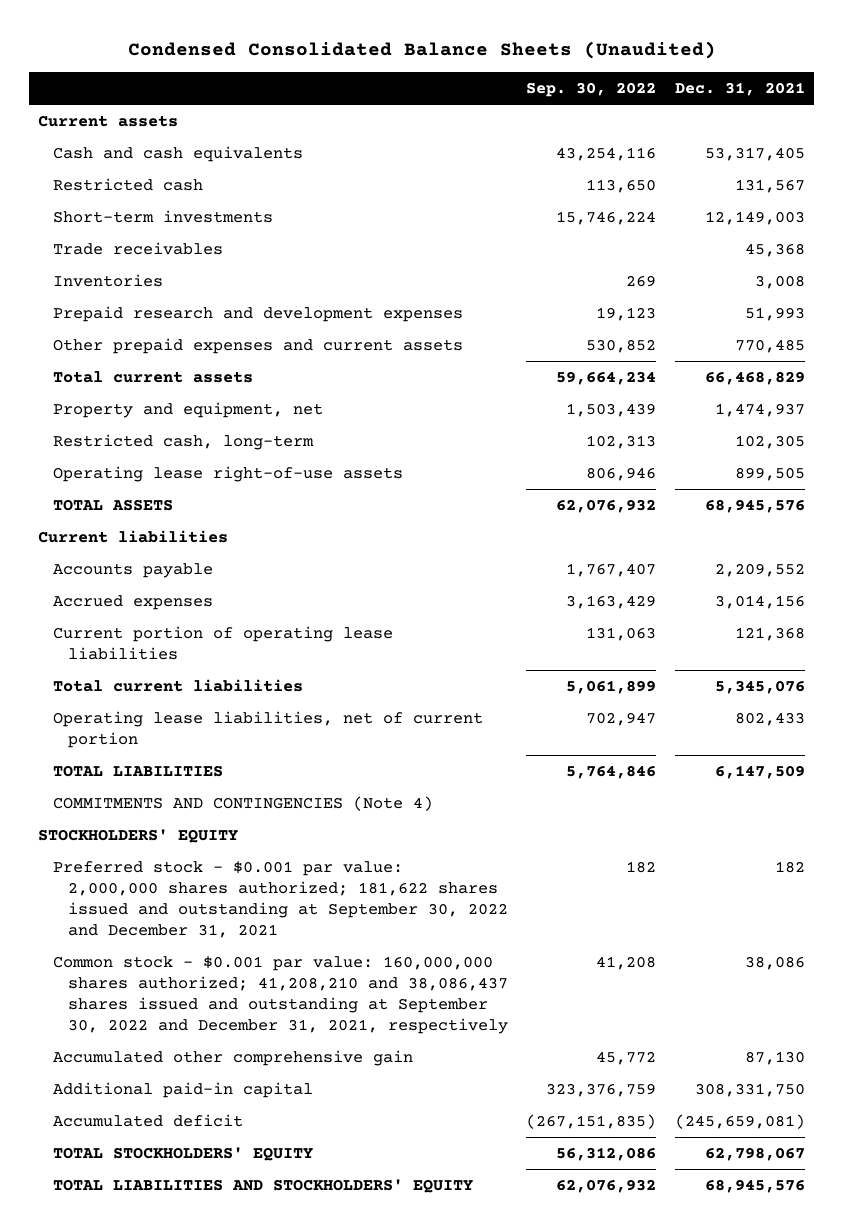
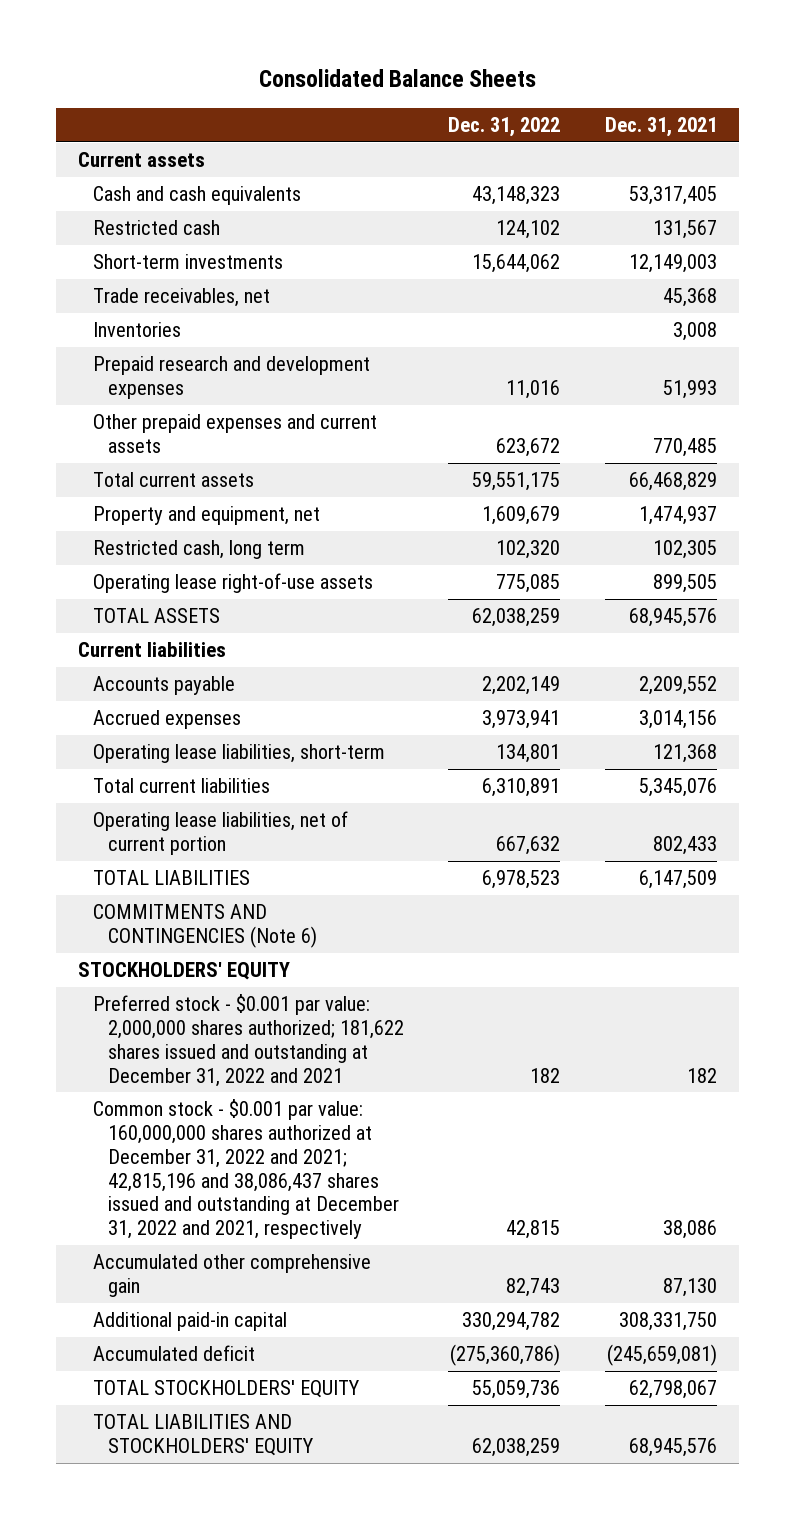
- Condensed Consolidated Balance Sheets (Unaudited)
+ Consolidated Balance Sheets
- | Sep. 30, 2022 | Dec. 31, 2021
+ | Dec. 31, 2022 | Dec. 31, 2021
- Trade receivables | | 45,368
+ Trade receivables, net | | 45,368
- Restricted cash, long-term | 102,313 | 102,305
+ Restricted cash, long term | 102,320 | 102,305
- Current portion of operating lease liabilities | 131,063 | 121,368
+ Operating lease liabilities, short-term | 134,801 | 121,368
- COMMITMENTS AND CONTINGENCIES (Note 4)
+ COMMITMENTS AND CONTINGENCIES (Note 6)
- Preferred stock - $0.001 par value: 2,000,000 shares authorized; 181,622 shares issued and outstanding at September 30, 2022 and December 31, 2021 | 182 | 182
- Common stock - $0.001 par value: 160,000,000 shares authorized; 41,208,210 and 38,086,437 shares issued and outstanding at September 30, 2022 and December 31, 2021, respectively | 41,208 | 38,086
+ Preferred stock - $0.001 par value: 2,000,000 shares authorized; 181,622 shares issued and outstanding at December 31, 2022 and 2021 | 182 | 182
+ Common stock - $0.001 par value: 160,000,000 shares authorized at December 31, 2022 and 2021; 42,815,196 and 38,086,437 shares issued and outstanding at December 31, 2022 and 2021, respectively | 42,815 | 38,086

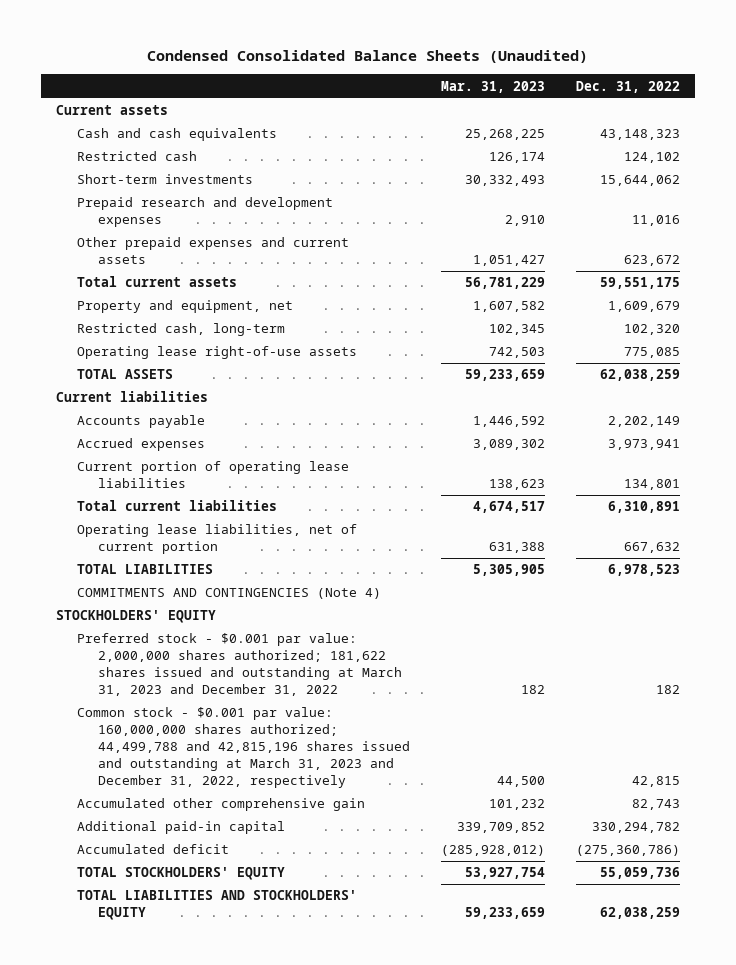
- Consolidated Balance Sheets
+ Condensed Consolidated Balance Sheets (Unaudited)
- | Dec. 31, 2022 | Dec. 31, 2021
+ | Mar. 31, 2023 | Dec. 31, 2022
- Trade receivables, net | | 45,368
- Inventories | | 3,008
- Restricted cash, long term | 102,320 | 102,305
+ Restricted cash, long-term | 102,345 | 102,320
- Operating lease liabilities, short-term | 134,801 | 121,368
+ Current portion of operating lease liabilities | 138,623 | 134,801
- COMMITMENTS AND CONTINGENCIES (Note 6)
+ COMMITMENTS AND CONTINGENCIES (Note 4)
- Preferred stock - $0.001 par value: 2,000,000 shares authorized; 181,622 shares issued and outstanding at December 31, 2022 and 2021 | 182 | 182
- Common stock - $0.001 par value: 160,000,000 shares authorized at December 31, 2022 and 2021; 42,815,196 and 38,086,437 shares issued and outstanding at December 31, 2022 and 2021, respectively | 42,815 | 38,086
+ Preferred stock - $0.001 par value: 2,000,000 shares authorized; 181,622 shares issued and outstanding at March 31, 2023 and December 31, 2022 | 182 | 182
+ Common stock - $0.001 par value: 160,000,000 shares authorized; 44,499,788 and 42,815,196 shares issued and outstanding at March 31, 2023 and December 31, 2022, respectively | 44,500 | 42,815

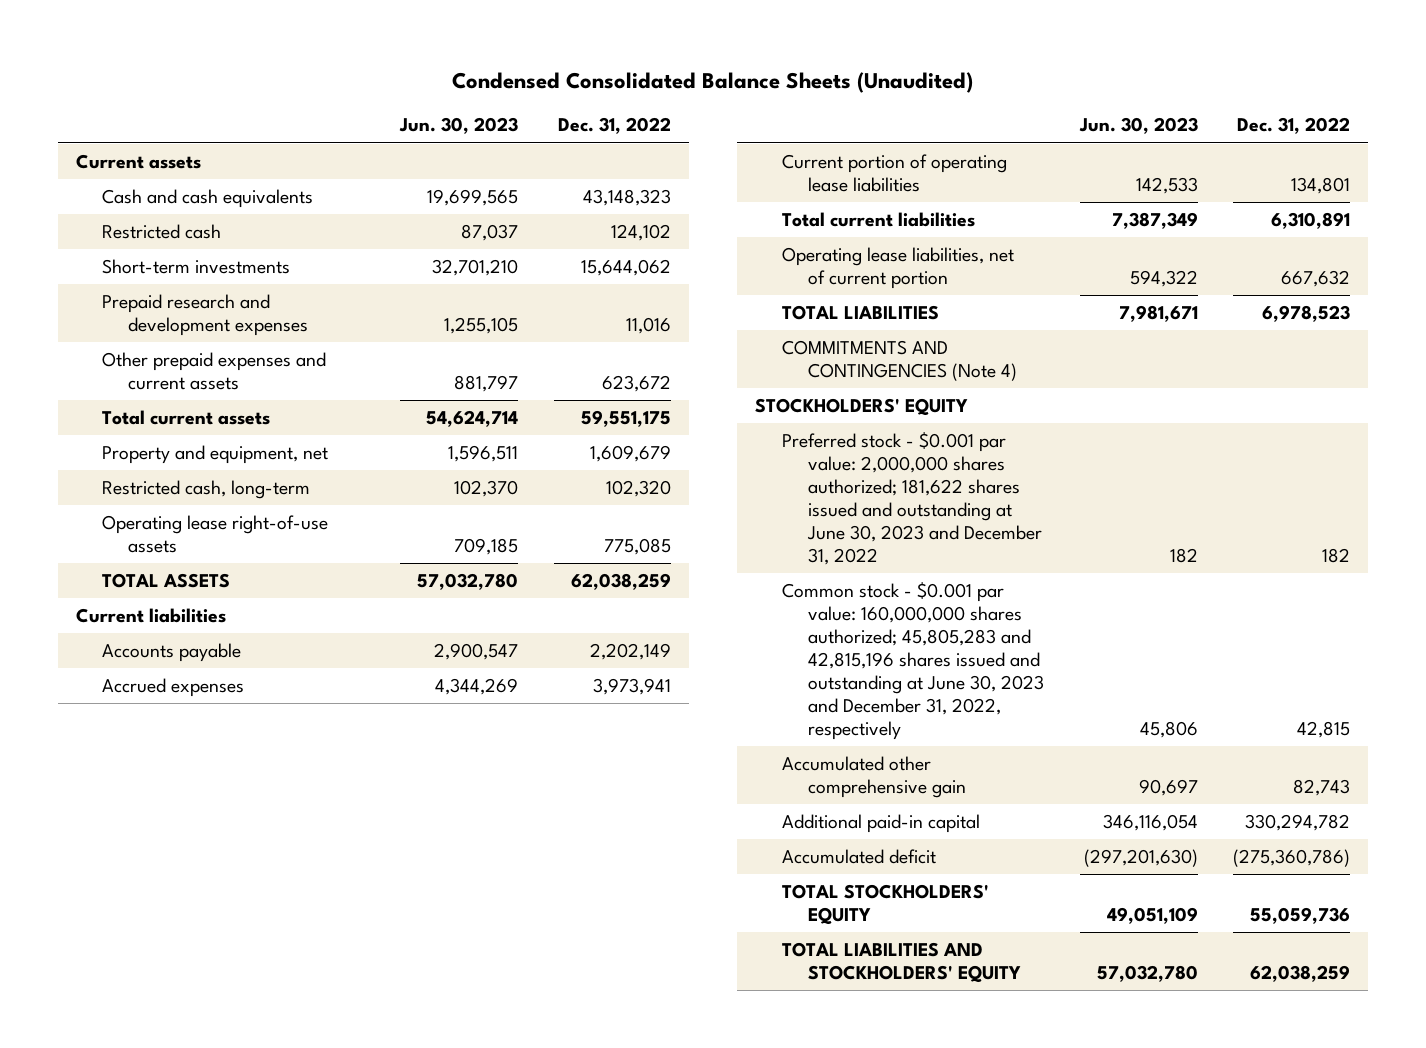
- | Mar. 31, 2023 | Dec. 31, 2022
+ | Jun. 30, 2023 | Dec. 31, 2022
- Preferred stock - $0.001 par value: 2,000,000 shares authorized; 181,622 shares issued and outstanding at March 31, 2023 and December 31, 2022 | 182 | 182
- Common stock - $0.001 par value: 160,000,000 shares authorized; 44,499,788 and 42,815,196 shares issued and outstanding at March 31, 2023 and December 31, 2022, respectively | 44,500 | 42,815
+ Preferred stock - $0.001 par value: 2,000,000 shares authorized; 181,622 shares issued and outstanding at June 30, 2023 and December 31, 2022 | 182 | 182
+ Common stock - $0.001 par value: 160,000,000 shares authorized; 45,805,283 and 42,815,196 shares issued and outstanding at June 30, 2023 and December 31, 2022, respectively | 45,806 | 42,815

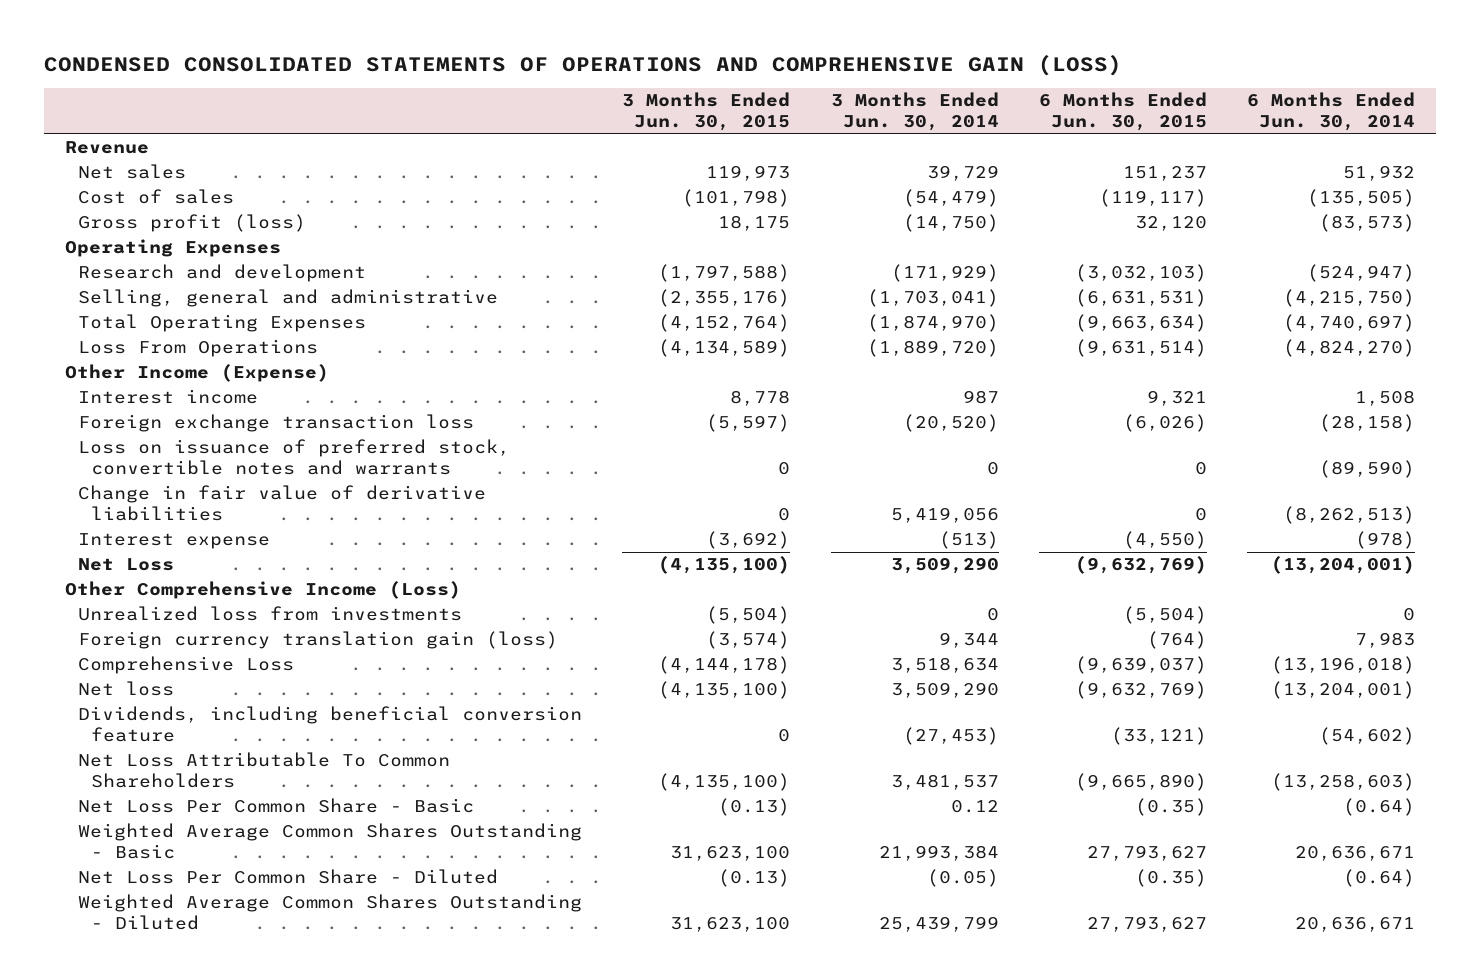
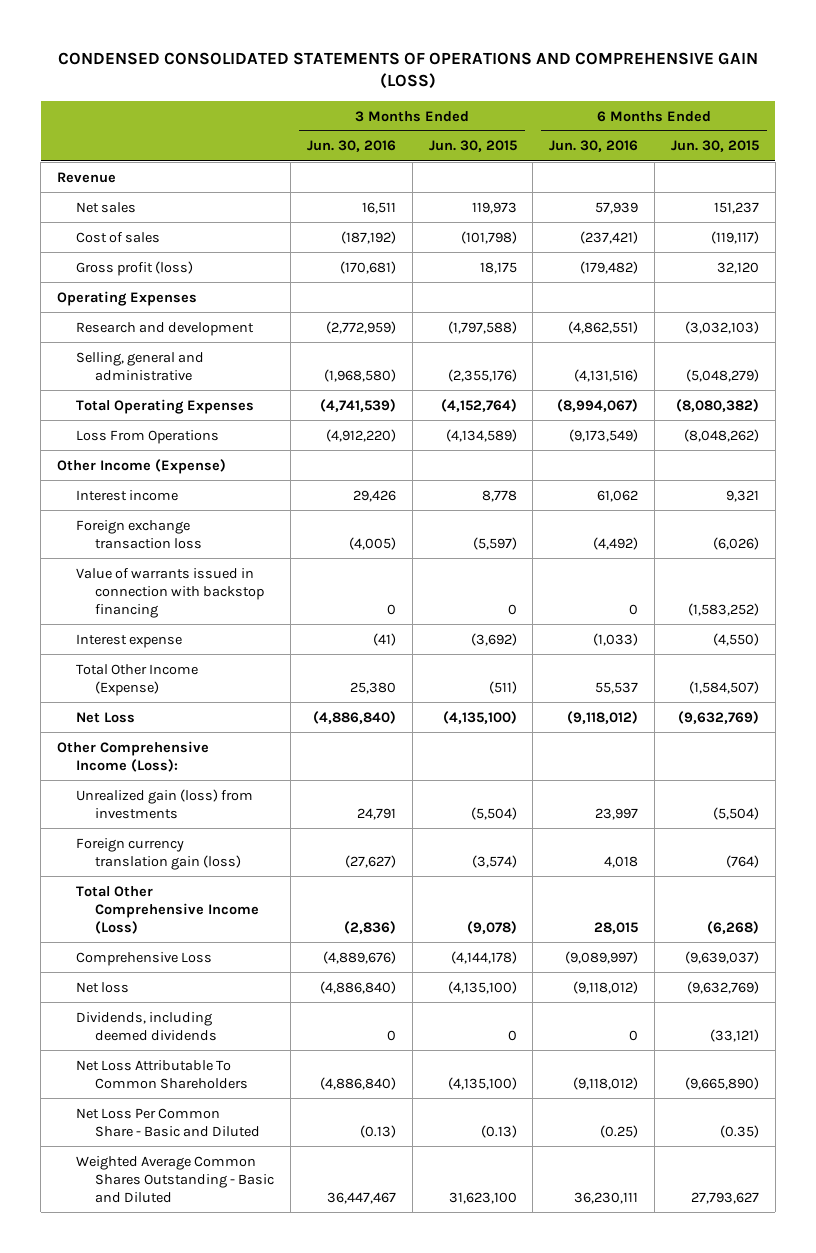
- | 3 Months Ended Jun. 30, 2015 | 3 Months Ended Jun. 30, 2014 | 6 Months Ended Jun. 30, 2015 | 6 Months Ended Jun. 30, 2014
+ | 3 Months Ended Jun. 30, 2016 | 3 Months Ended Jun. 30, 2015 | 6 Months Ended Jun. 30, 2016 | 6 Months Ended Jun. 30, 2015
- Selling, general and administrative | (2,355,176) | (1,703,041) | (6,631,531) | (4,215,750)
- Total Operating Expenses | (4,152,764) | (1,874,970) | (9,663,634) | (4,740,697)
- Loss From Operations | (4,134,589) | (1,889,720) | (9,631,514) | (4,824,270)
+ Selling, general and administrative | (1,968,580) | (2,355,176) | (4,131,516) | (5,048,279)
+ Total Operating Expenses | (4,741,539) | (4,152,764) | (8,994,067) | (8,080,382)
+ Loss From Operations | (4,912,220) | (4,134,589) | (9,173,549) | (8,048,262)
- Loss on issuance of preferred stock, convertible notes and warrants | 0 | 0 | 0 | (89,590)
- Change in fair value of derivative liabilities | 0 | 5,419,056 | 0 | (8,262,513)
+ Value of warrants issued in connection with backstop financing | 0 | 0 | 0 | (1,583,252)
+ Total Other Income (Expense) | 25,380 | (511) | 55,537 | (1,584,507)
- Other Comprehensive Income (Loss)
- Unrealized loss from investments | (5,504) | 0 | (5,504) | 0
+ Other Comprehensive Income (Loss):
+ Unrealized gain (loss) from investments | 24,791 | (5,504) | 23,997 | (5,504)
+ Total Other Comprehensive Income (Loss) | (2,836) | (9,078) | 28,015 | (6,268)
- Dividends, including beneficial conversion feature | 0 | (27,453) | (33,121) | (54,602)
+ Dividends, including deemed dividends | 0 | 0 | 0 | (33,121)
- Net Loss Per Common Share - Basic | (0.13) | 0.12 | (0.35) | (0.64)
- Weighted Average Common Shares Outstanding - Basic | 31,623,100 | 21,993,384 | 27,793,627 | 20,636,671
- Net Loss Per Common Share - Diluted | (0.13) | (0.05) | (0.35) | (0.64)
- Weighted Average Common Shares Outstanding - Diluted | 31,623,100 | 25,439,799 | 27,793,627 | 20,636,671
+ Net Loss Per Common Share - Basic and Diluted | (0.13) | (0.13) | (0.25) | (0.35)
+ Weighted Average Common Shares Outstanding - Basic and Diluted | 36,447,467 | 31,623,100 | 36,230,111 | 27,793,627

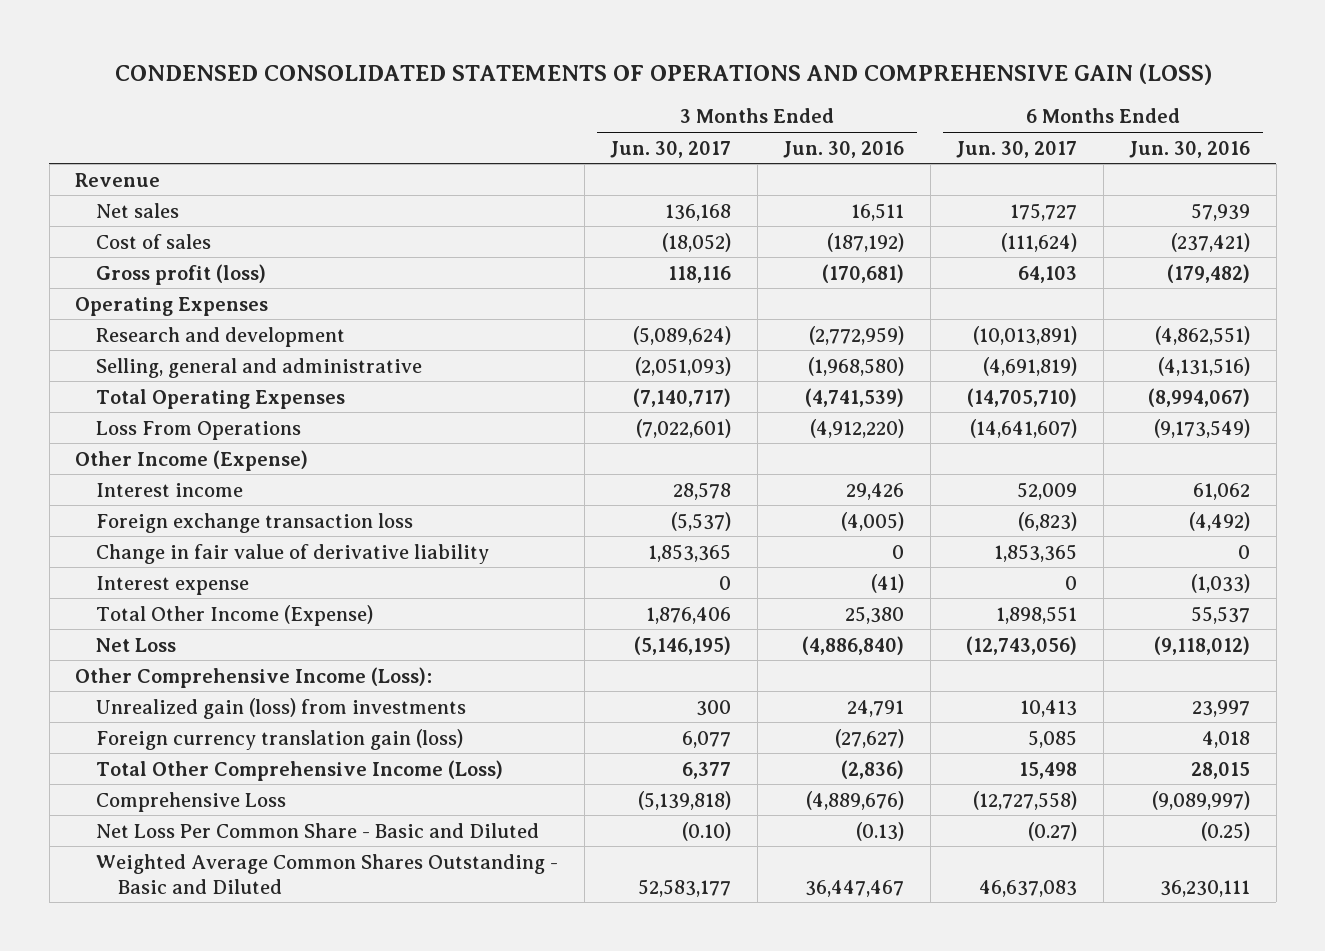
- | 3 Months Ended Jun. 30, 2016 | 3 Months Ended Jun. 30, 2015 | 6 Months Ended Jun. 30, 2016 | 6 Months Ended Jun. 30, 2015
+ | 3 Months Ended Jun. 30, 2017 | 3 Months Ended Jun. 30, 2016 | 6 Months Ended Jun. 30, 2017 | 6 Months Ended Jun. 30, 2016
- Value of warrants issued in connection with backstop financing | 0 | 0 | 0 | (1,583,252)
+ Change in fair value of derivative liability | 1,853,365 | 0 | 1,853,365 | 0
- Net loss | (4,886,840) | (4,135,100) | (9,118,012) | (9,632,769)
- Dividends, including deemed dividends | 0 | 0 | 0 | (33,121)
- Net Loss Attributable To Common Shareholders | (4,886,840) | (4,135,100) | (9,118,012) | (9,665,890)

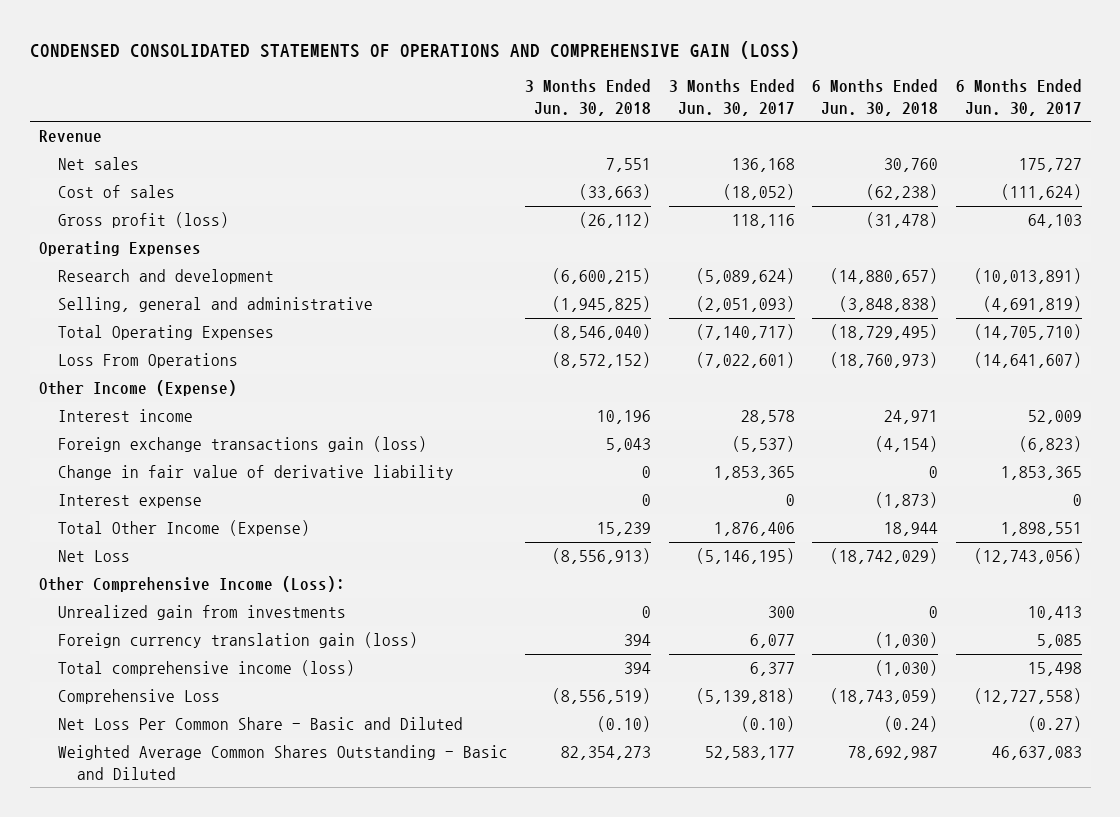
- | 3 Months Ended Jun. 30, 2017 | 3 Months Ended Jun. 30, 2016 | 6 Months Ended Jun. 30, 2017 | 6 Months Ended Jun. 30, 2016
+ | 3 Months Ended Jun. 30, 2018 | 3 Months Ended Jun. 30, 2017 | 6 Months Ended Jun. 30, 2018 | 6 Months Ended Jun. 30, 2017
- Foreign exchange transaction loss | (5,537) | (4,005) | (6,823) | (4,492)
+ Foreign exchange transactions gain (loss) | 5,043 | (5,537) | (4,154) | (6,823)
- Unrealized gain (loss) from investments | 300 | 24,791 | 10,413 | 23,997
+ Unrealized gain from investments | 0 | 300 | 0 | 10,413
- Total Other Comprehensive Income (Loss) | 6,377 | (2,836) | 15,498 | 28,015
+ Total comprehensive income (loss) | 394 | 6,377 | (1,030) | 15,498

